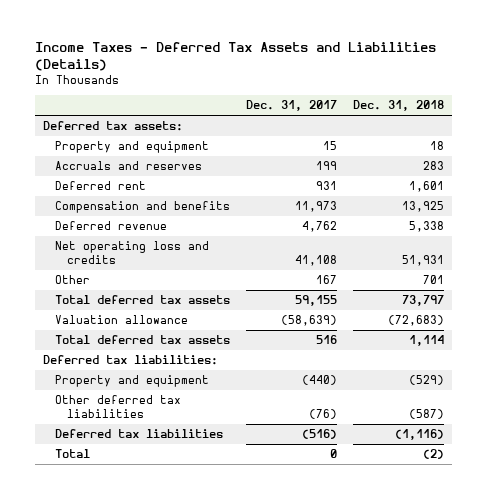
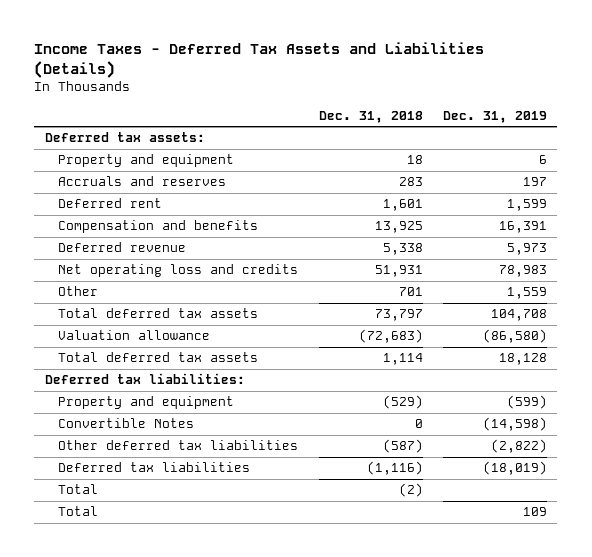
- | Dec. 31, 2017 | Dec. 31, 2018
+ | Dec. 31, 2018 | Dec. 31, 2019
+ Convertible Notes | 0 | (14,598)
+ Total | | 109

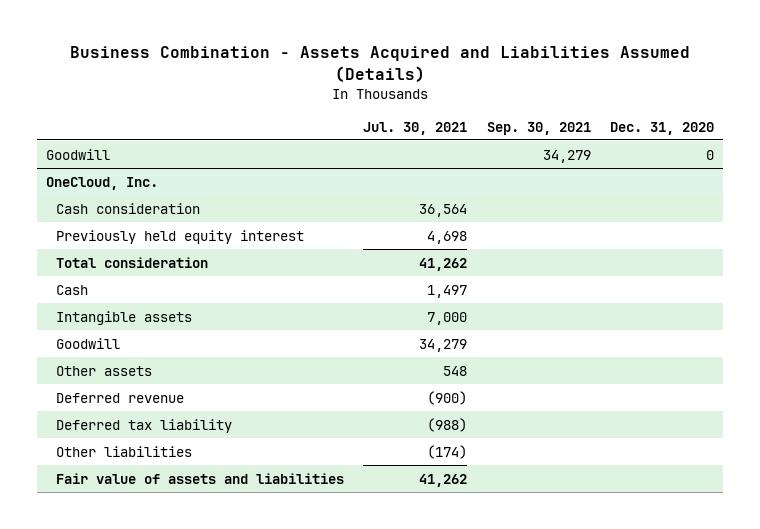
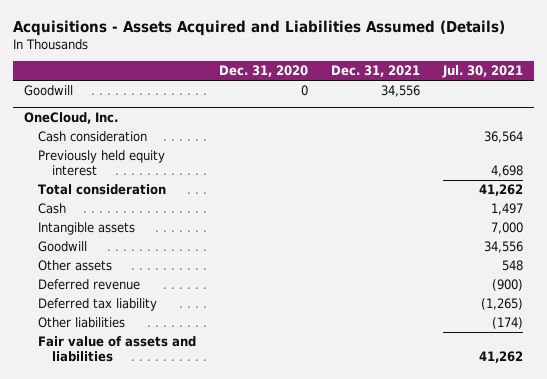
- Business Combination - Assets Acquired and Liabilities Assumed (Details)
+ Acquisitions - Assets Acquired and Liabilities Assumed (Details)
- | Jul. 30, 2021 | Sep. 30, 2021 | Dec. 31, 2020
+ | Dec. 31, 2020 | Dec. 31, 2021 | Jul. 30, 2021
@ OneCloud, Inc.
- Goodwill | 34,279 | |
+ Goodwill | | | 34,556
- Deferred tax liability | (988) | |
+ Deferred tax liability | | | (1,265)

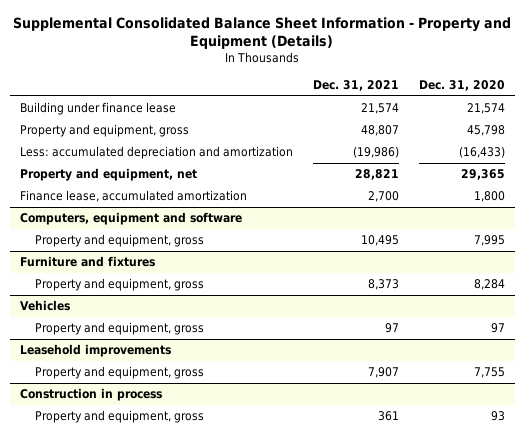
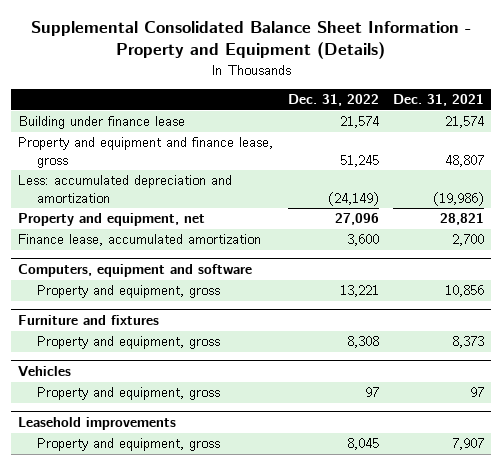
- | Dec. 31, 2021 | Dec. 31, 2020
+ | Dec. 31, 2022 | Dec. 31, 2021
- Property and equipment, gross | 48,807 | 45,798
+ Property and equipment and finance lease, gross | 51,245 | 48,807
@ Computers, equipment and software
- Property and equipment, gross | 10,495 | 7,995
+ Property and equipment, gross | 13,221 | 10,856
- Construction in process
- Property and equipment, gross | 361 | 93

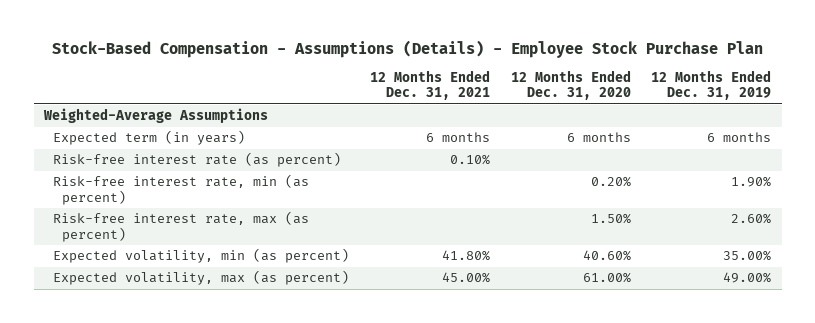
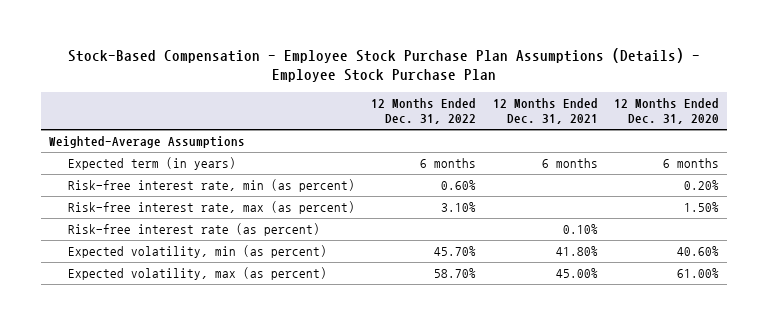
- Stock-Based Compensation - Assumptions (Details) - Employee Stock Purchase Plan
+ Stock-Based Compensation - Employee Stock Purchase Plan Assumptions (Details) - Employee Stock Purchase Plan
- | 12 Months Ended Dec. 31, 2021 | 12 Months Ended Dec. 31, 2020 | 12 Months Ended Dec. 31, 2019
+ | 12 Months Ended Dec. 31, 2022 | 12 Months Ended Dec. 31, 2021 | 12 Months Ended Dec. 31, 2020
moved down: Risk-free interest rate (as percent) | | 0.10% |

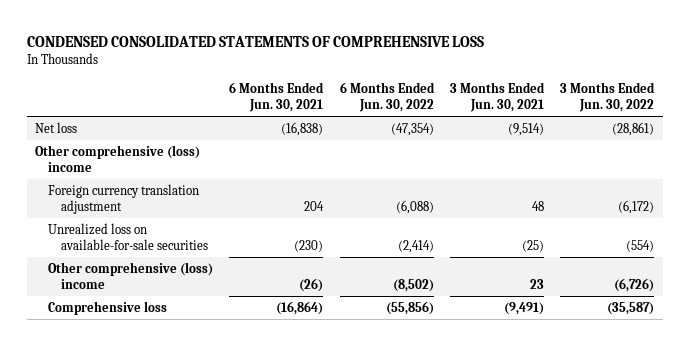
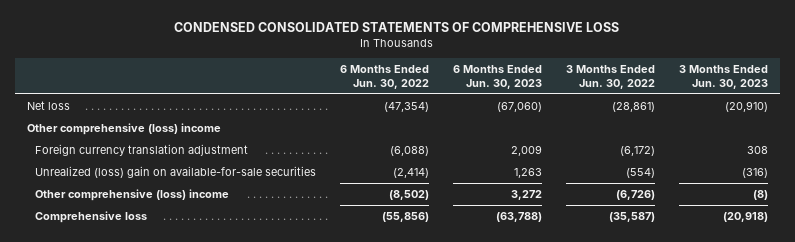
- | 6 Months Ended Jun. 30, 2021 | 6 Months Ended Jun. 30, 2022 | 3 Months Ended Jun. 30, 2021 | 3 Months Ended Jun. 30, 2022
+ | 6 Months Ended Jun. 30, 2022 | 6 Months Ended Jun. 30, 2023 | 3 Months Ended Jun. 30, 2022 | 3 Months Ended Jun. 30, 2023
- Unrealized loss on available-for-sale securities | (230) | (2,414) | (25) | (554)
+ Unrealized (loss) gain on available-for-sale securities | (2,414) | 1,263 | (554) | (316)

